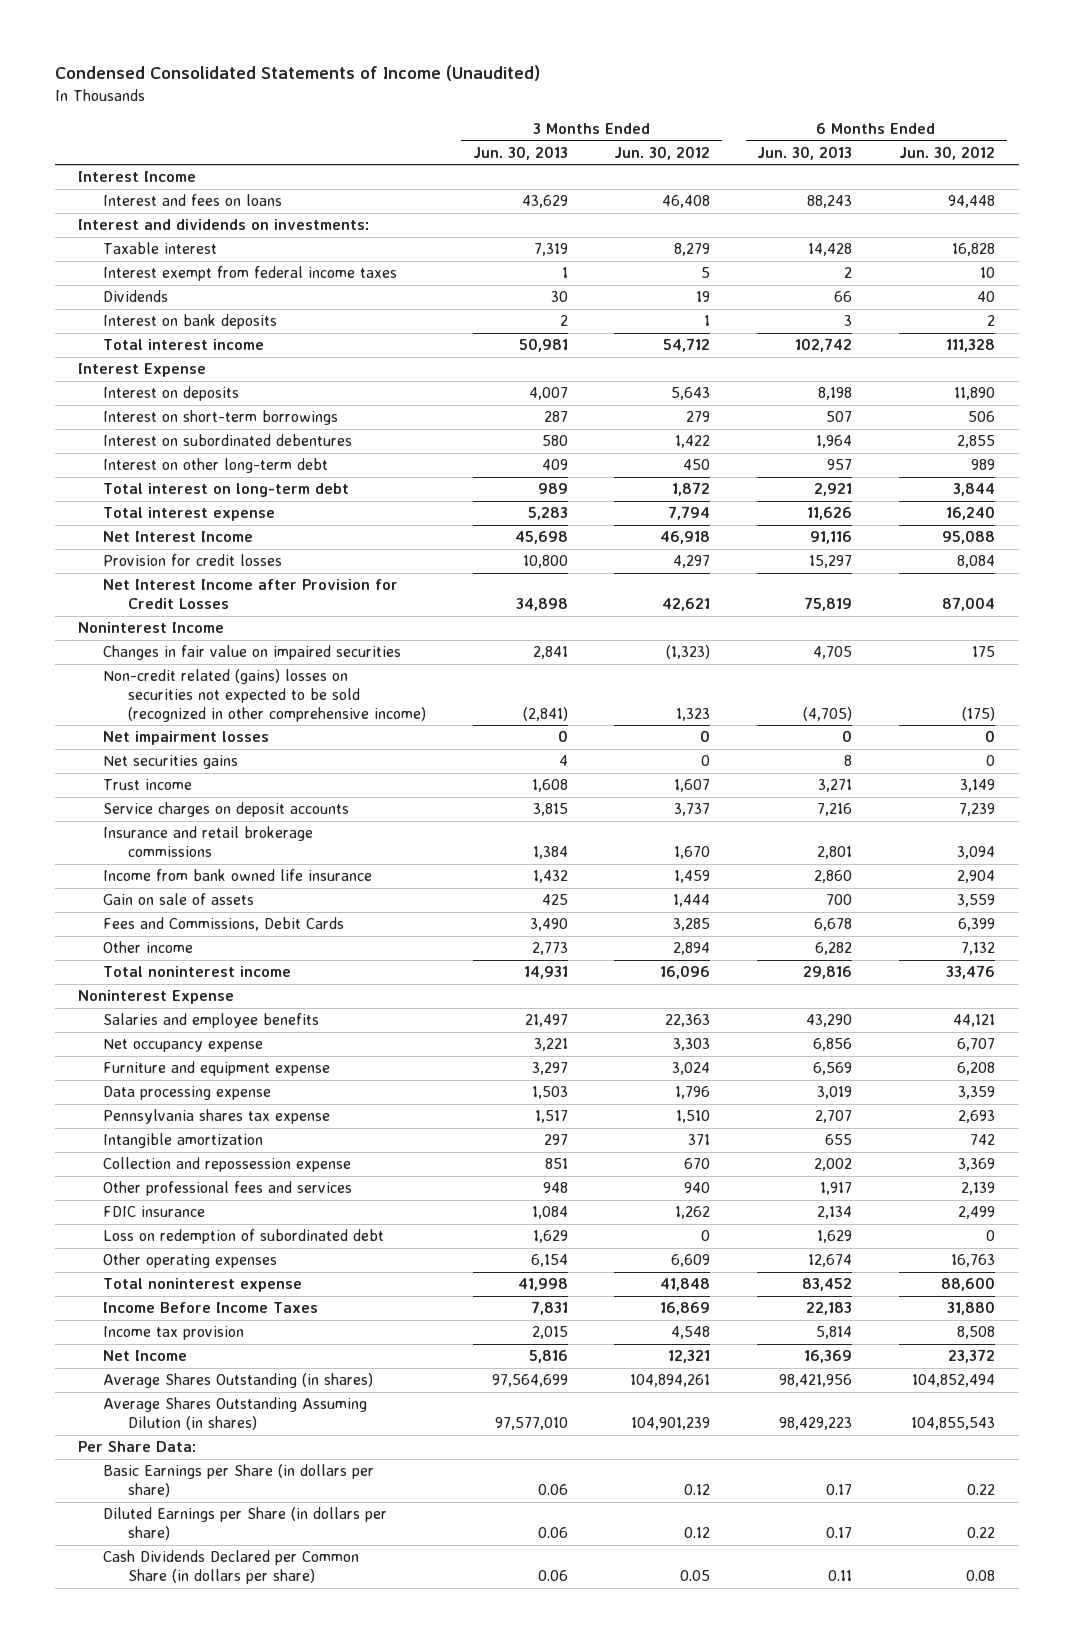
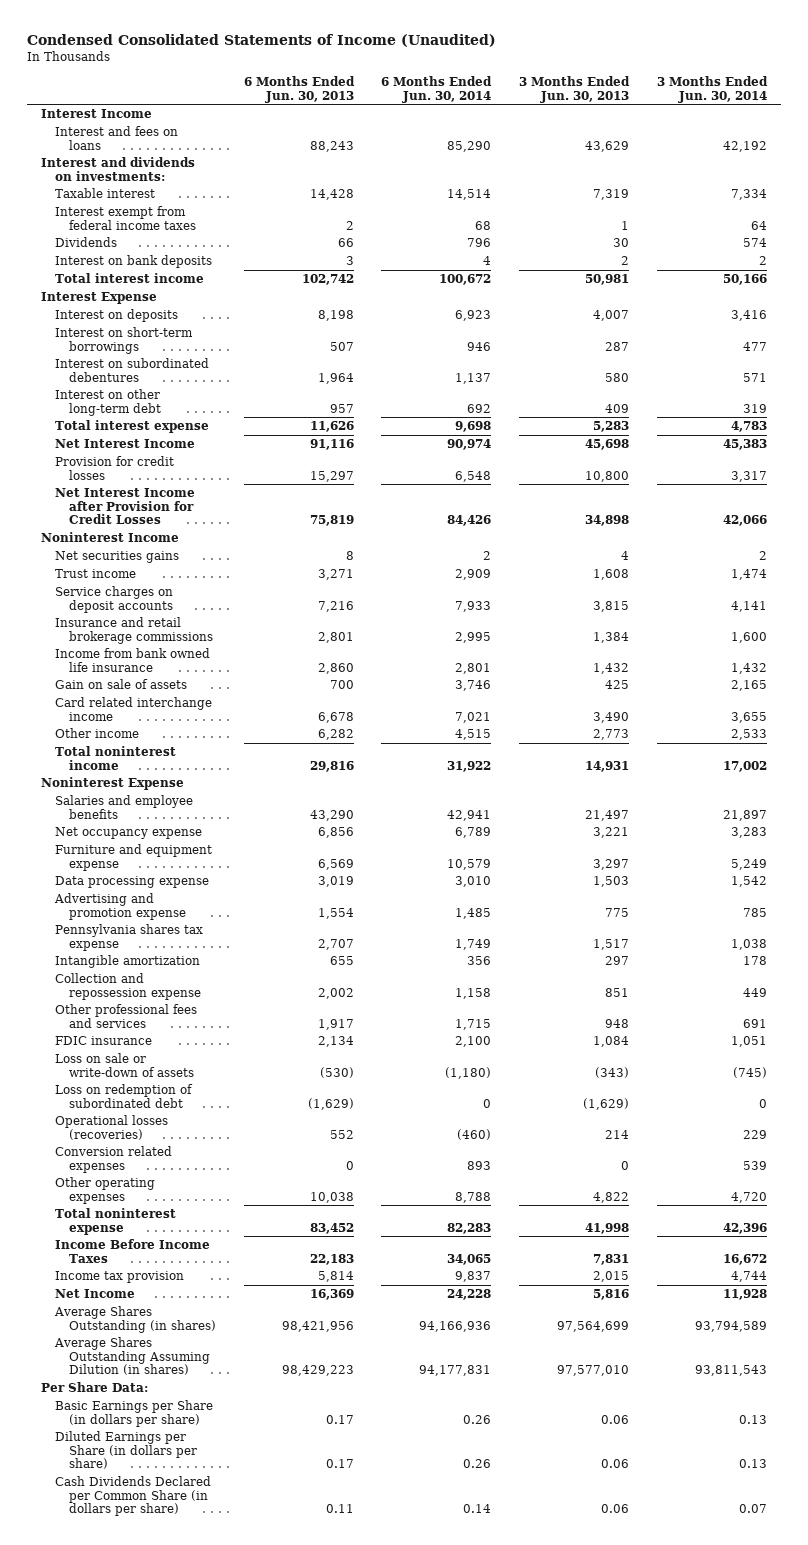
- | 3 Months Ended Jun. 30, 2013 | 3 Months Ended Jun. 30, 2012 | 6 Months Ended Jun. 30, 2013 | 6 Months Ended Jun. 30, 2012
+ | 6 Months Ended Jun. 30, 2013 | 6 Months Ended Jun. 30, 2014 | 3 Months Ended Jun. 30, 2013 | 3 Months Ended Jun. 30, 2014
- Total interest on long-term debt | 989 | 1,872 | 2,921 | 3,844
- Changes in fair value on impaired securities | 2,841 | (1,323) | 4,705 | 175
- Non-credit related (gains) losses on securities not expected to be sold (recognized in other comprehensive income) | (2,841) | 1,323 | (4,705) | (175)
- Net impairment losses | 0 | 0 | 0 | 0
- Fees and Commissions, Debit Cards | 3,490 | 3,285 | 6,678 | 6,399
+ Card related interchange income | 6,678 | 7,021 | 3,490 | 3,655
+ Advertising and promotion expense | 1,554 | 1,485 | 775 | 785
- Loss on redemption of subordinated debt | 1,629 | 0 | 1,629 | 0
- Other operating expenses | 6,154 | 6,609 | 12,674 | 16,763
+ Loss on sale or write-down of assets | (530) | (1,180) | (343) | (745)
+ Loss on redemption of subordinated debt | (1,629) | 0 | (1,629) | 0
+ Operational losses (recoveries) | 552 | (460) | 214 | 229
+ Conversion related expenses | 0 | 893 | 0 | 539
+ Other operating expenses | 10,038 | 8,788 | 4,822 | 4,720

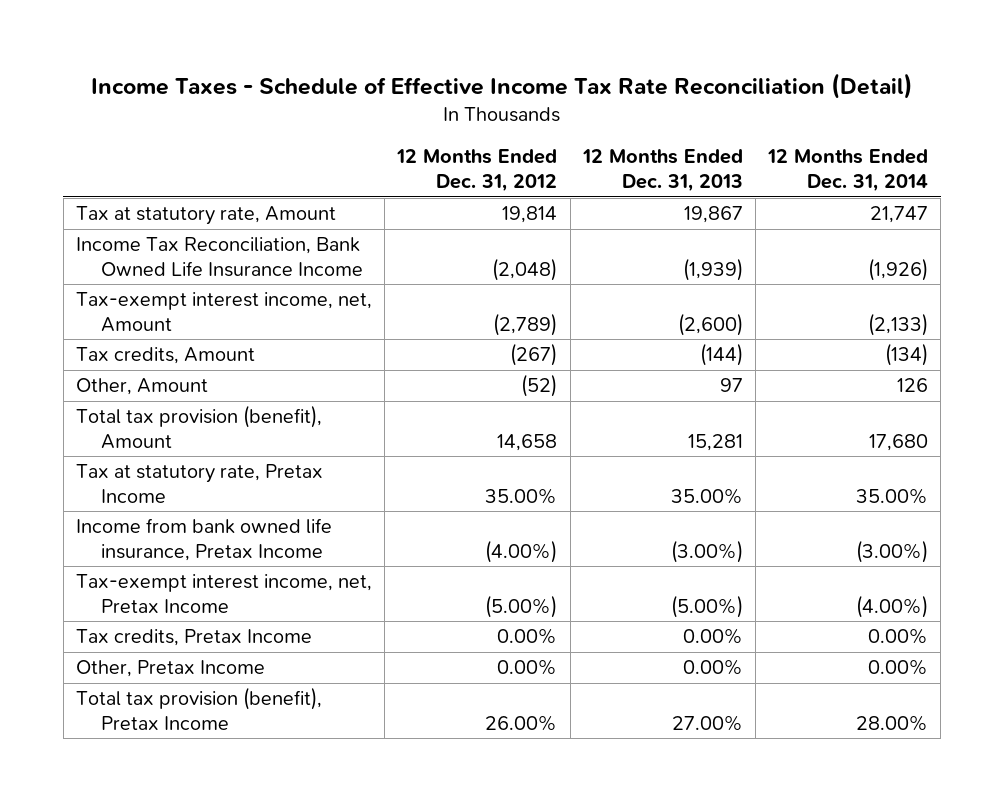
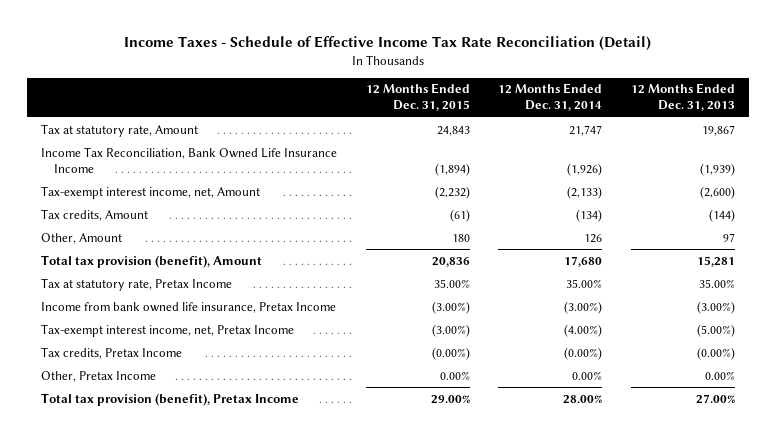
- | 12 Months Ended Dec. 31, 2012 | 12 Months Ended Dec. 31, 2013 | 12 Months Ended Dec. 31, 2014
+ | 12 Months Ended Dec. 31, 2015 | 12 Months Ended Dec. 31, 2014 | 12 Months Ended Dec. 31, 2013
- Tax credits, Pretax Income | 0.00% | 0.00% | 0.00%
+ Tax credits, Pretax Income | (0.00%) | (0.00%) | (0.00%)

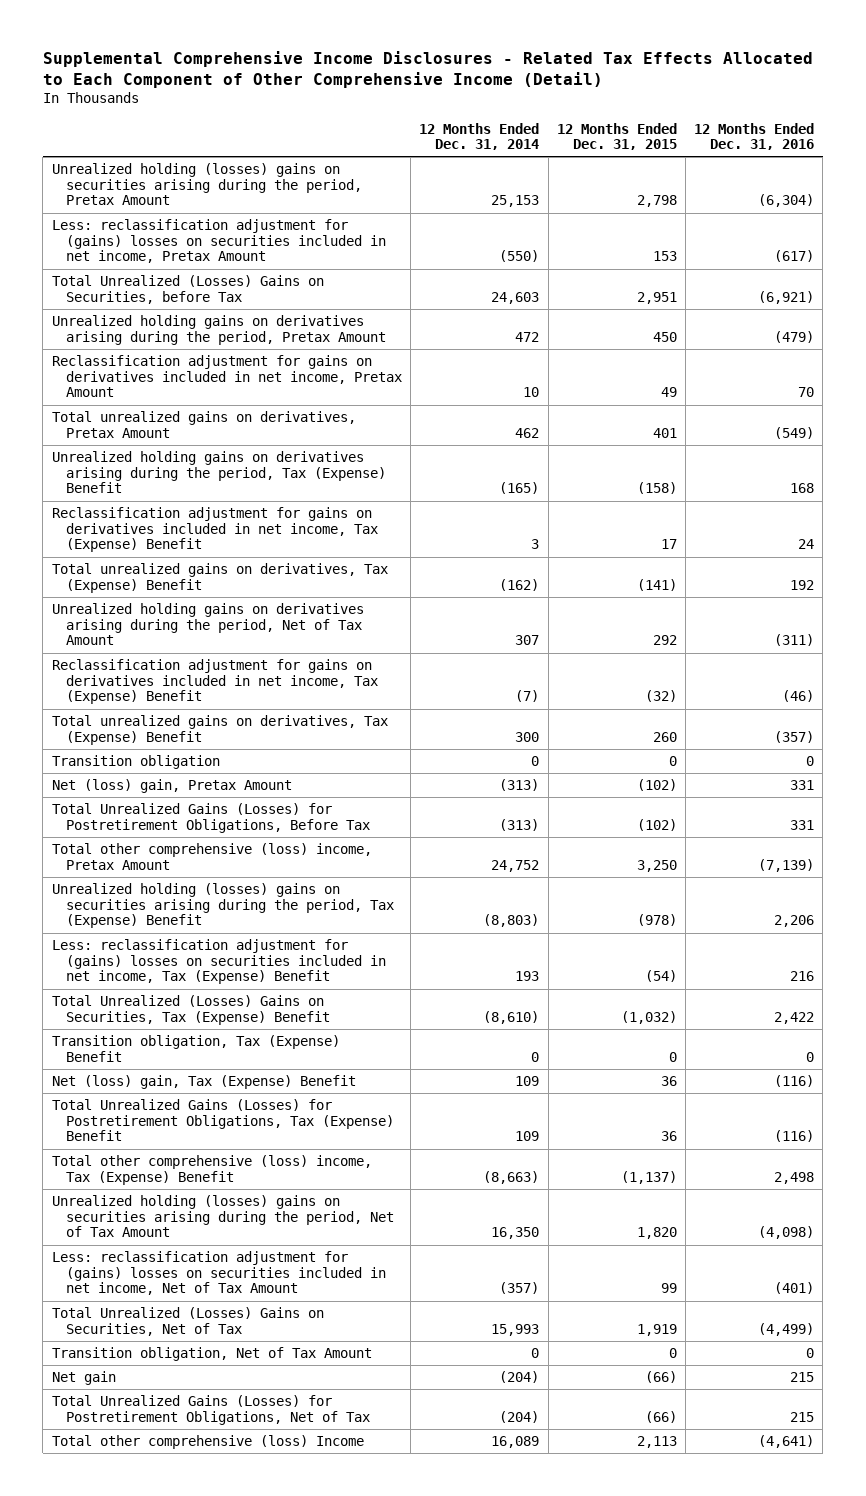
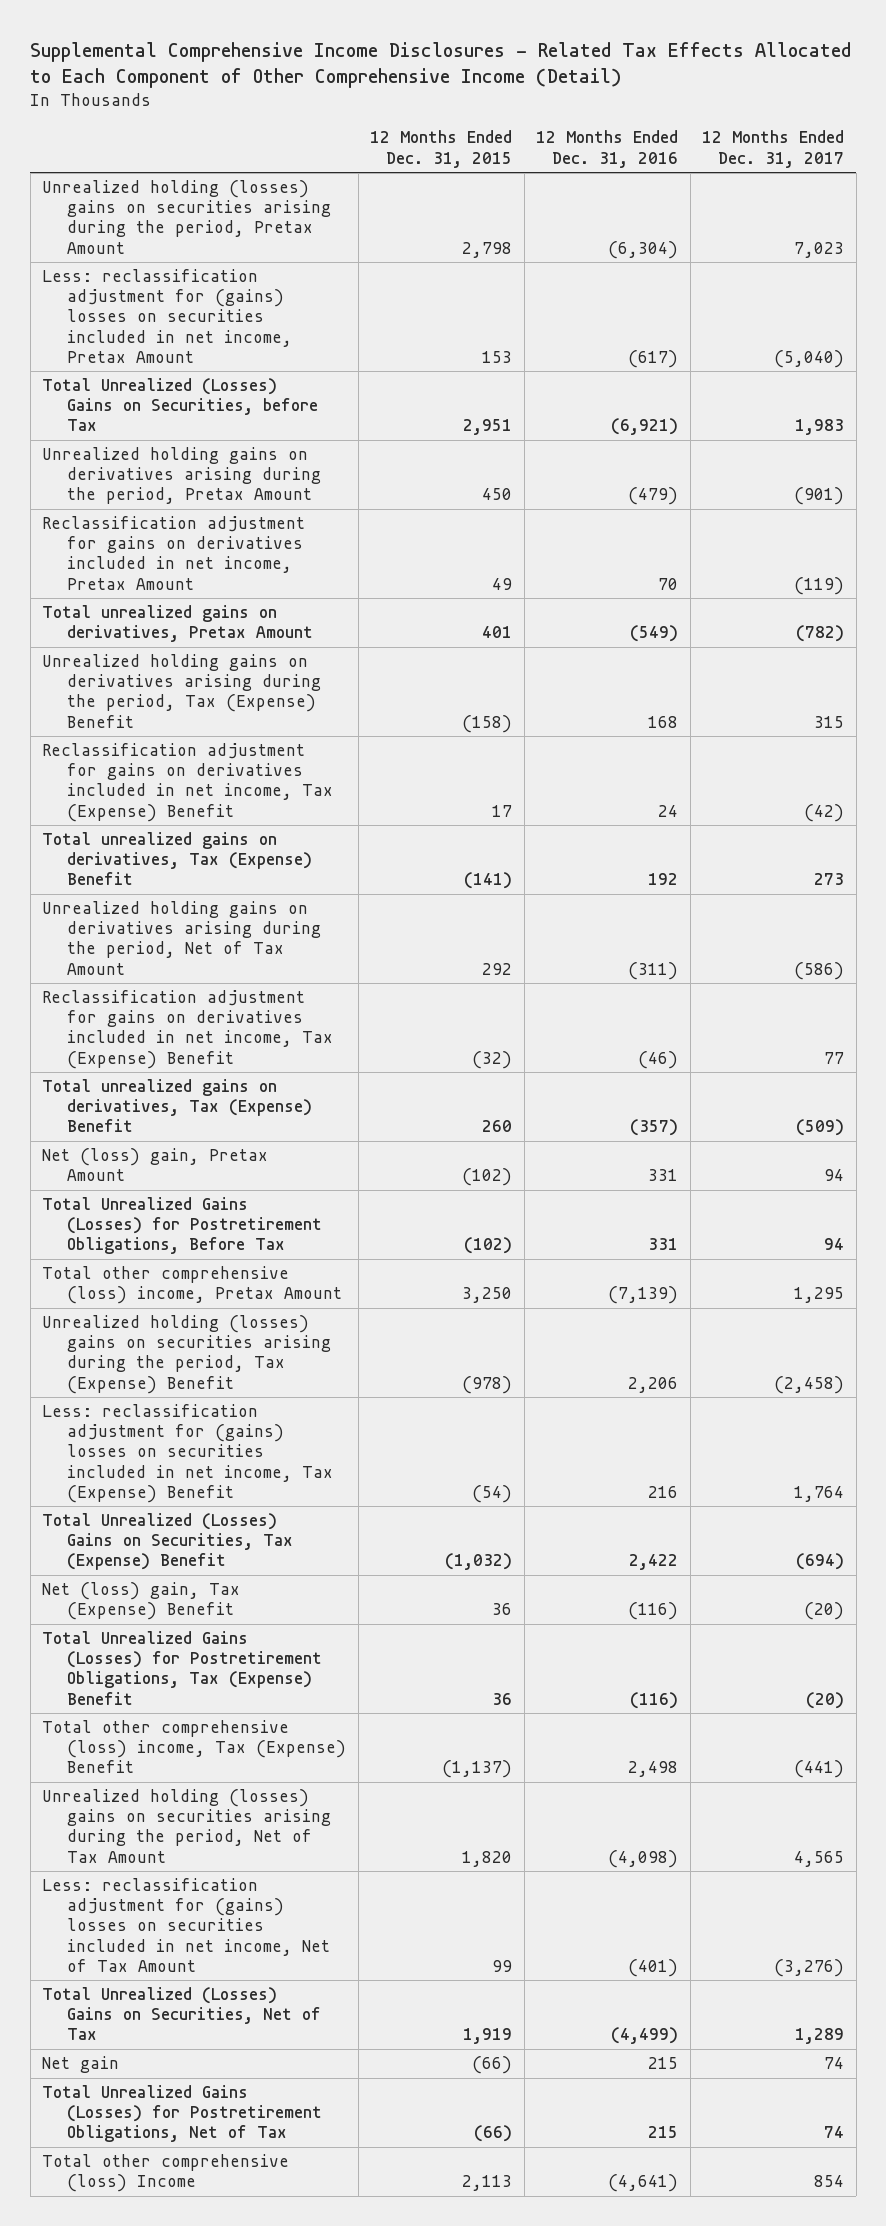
- | 12 Months Ended Dec. 31, 2014 | 12 Months Ended Dec. 31, 2015 | 12 Months Ended Dec. 31, 2016
+ | 12 Months Ended Dec. 31, 2015 | 12 Months Ended Dec. 31, 2016 | 12 Months Ended Dec. 31, 2017
- Transition obligation | 0 | 0 | 0
- Transition obligation, Tax (Expense) Benefit | 0 | 0 | 0
- Transition obligation, Net of Tax Amount | 0 | 0 | 0

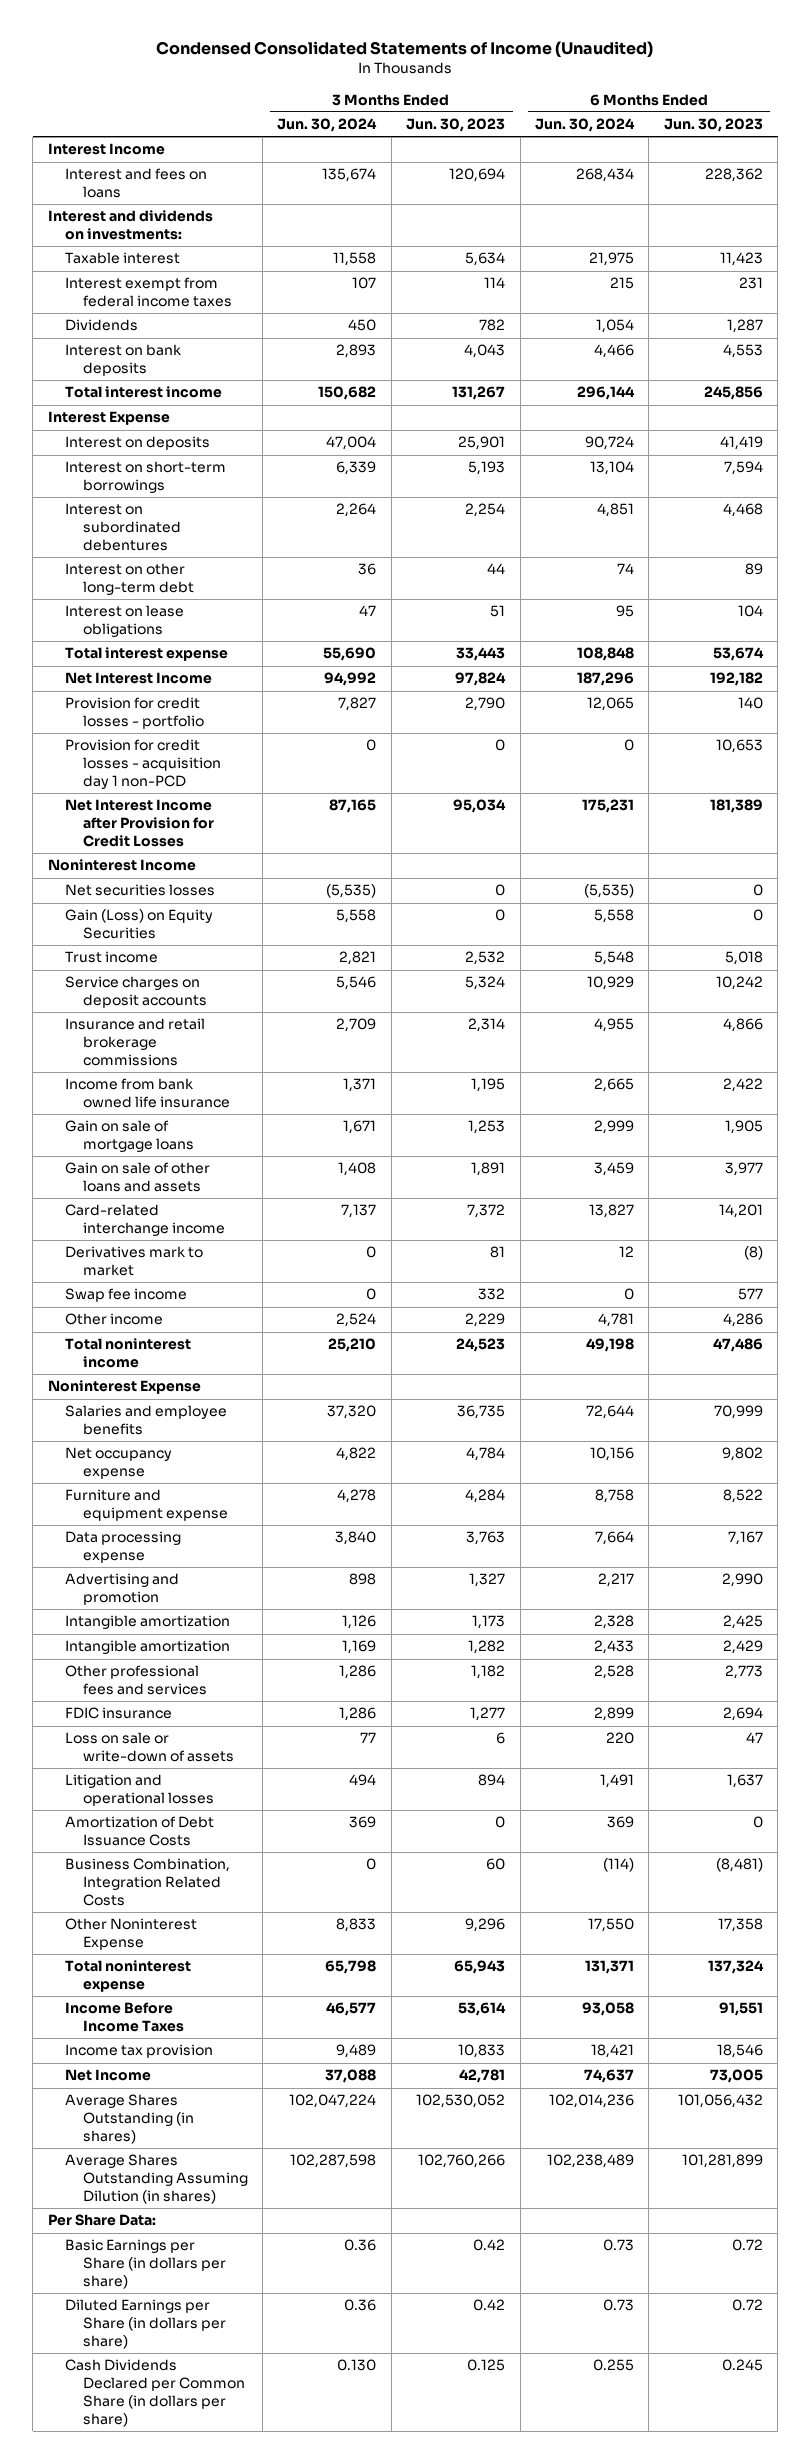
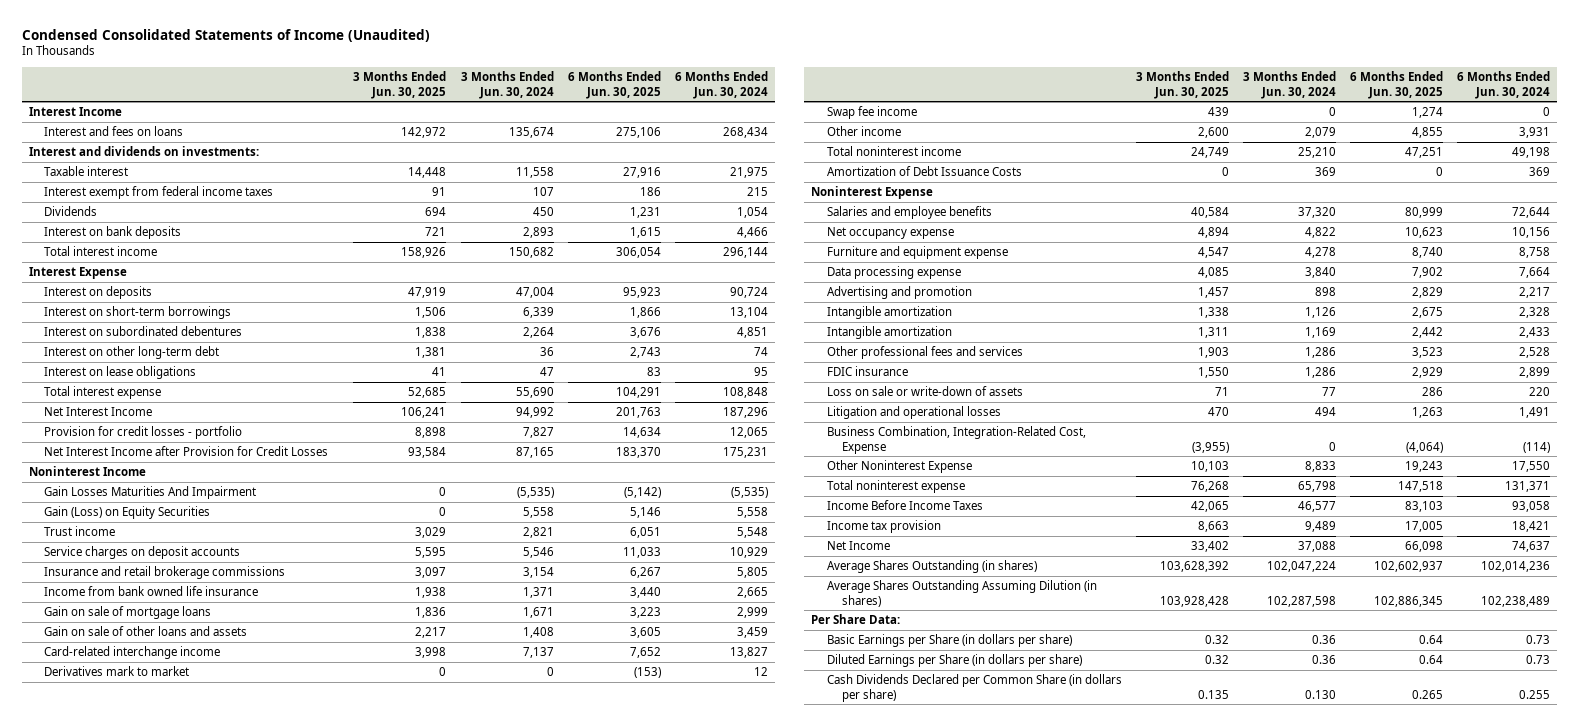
- | 3 Months Ended Jun. 30, 2024 | 3 Months Ended Jun. 30, 2023 | 6 Months Ended Jun. 30, 2024 | 6 Months Ended Jun. 30, 2023
+ | 3 Months Ended Jun. 30, 2025 | 3 Months Ended Jun. 30, 2024 | 6 Months Ended Jun. 30, 2025 | 6 Months Ended Jun. 30, 2024
- Provision for credit losses - acquisition day 1 non-PCD | 0 | 0 | 0 | 10,653
- Net securities losses | (5,535) | 0 | (5,535) | 0
+ Gain Losses Maturities And Impairment | 0 | (5,535) | (5,142) | (5,535)
- Insurance and retail brokerage commissions | 2,709 | 2,314 | 4,955 | 4,866
+ Insurance and retail brokerage commissions | 3,097 | 3,154 | 6,267 | 5,805
- Other income | 2,524 | 2,229 | 4,781 | 4,286
+ Other income | 2,600 | 2,079 | 4,855 | 3,931
moved up: Amortization of Debt Issuance Costs | 0 | 369 | 0 | 369
- Business Combination, Integration Related Costs | 0 | 60 | (114) | (8,481)
+ Business Combination, Integration-Related Cost, Expense | (3,955) | 0 | (4,064) | (114)

